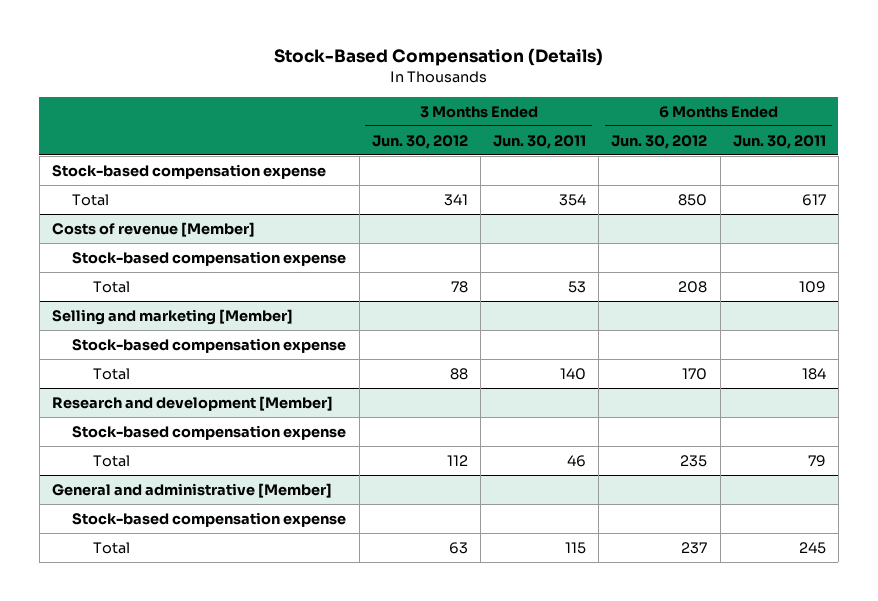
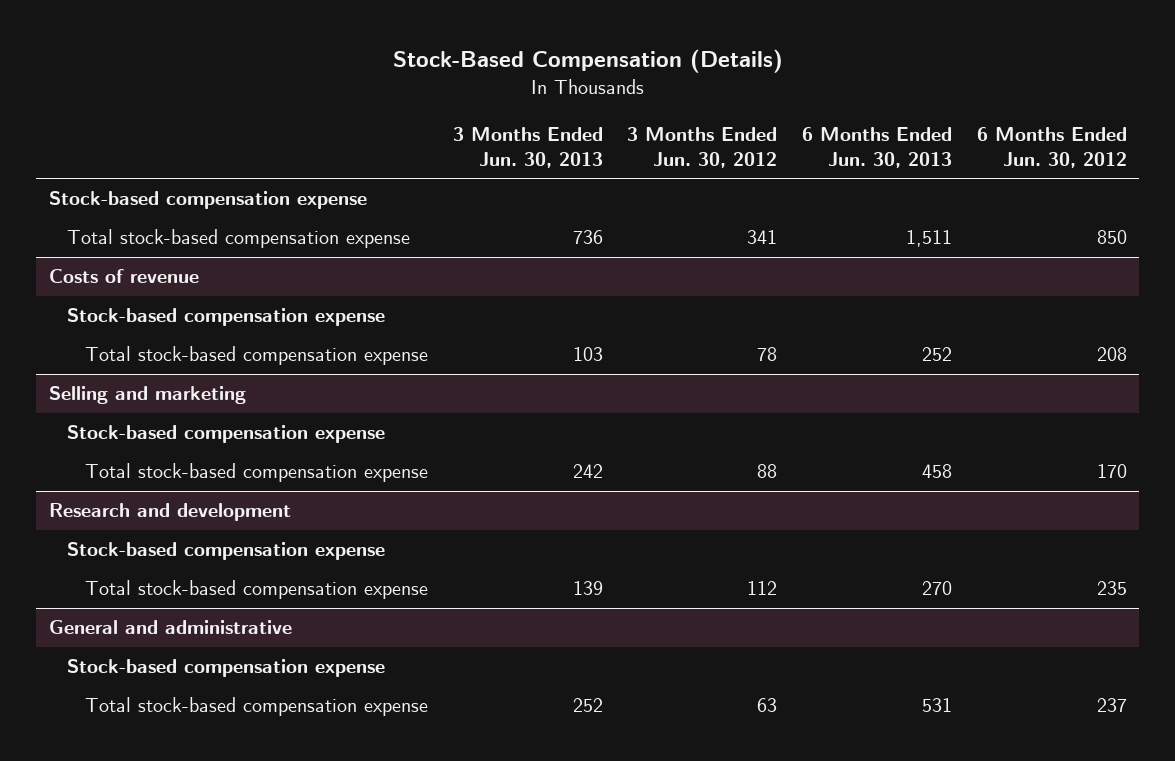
- | 3 Months Ended Jun. 30, 2012 | 3 Months Ended Jun. 30, 2011 | 6 Months Ended Jun. 30, 2012 | 6 Months Ended Jun. 30, 2011
+ | 3 Months Ended Jun. 30, 2013 | 3 Months Ended Jun. 30, 2012 | 6 Months Ended Jun. 30, 2013 | 6 Months Ended Jun. 30, 2012
- Total | 341 | 354 | 850 | 617
- Costs of revenue [Member]
+ Total stock-based compensation expense | 736 | 341 | 1,511 | 850
+ Costs of revenue
- Total | 78 | 53 | 208 | 109
- Selling and marketing [Member]
+ Total stock-based compensation expense | 103 | 78 | 252 | 208
+ Selling and marketing
- Total | 88 | 140 | 170 | 184
- Research and development [Member]
+ Total stock-based compensation expense | 242 | 88 | 458 | 170
+ Research and development
- Total | 112 | 46 | 235 | 79
- General and administrative [Member]
+ Total stock-based compensation expense | 139 | 112 | 270 | 235
+ General and administrative
- Total | 63 | 115 | 237 | 245
+ Total stock-based compensation expense | 252 | 63 | 531 | 237

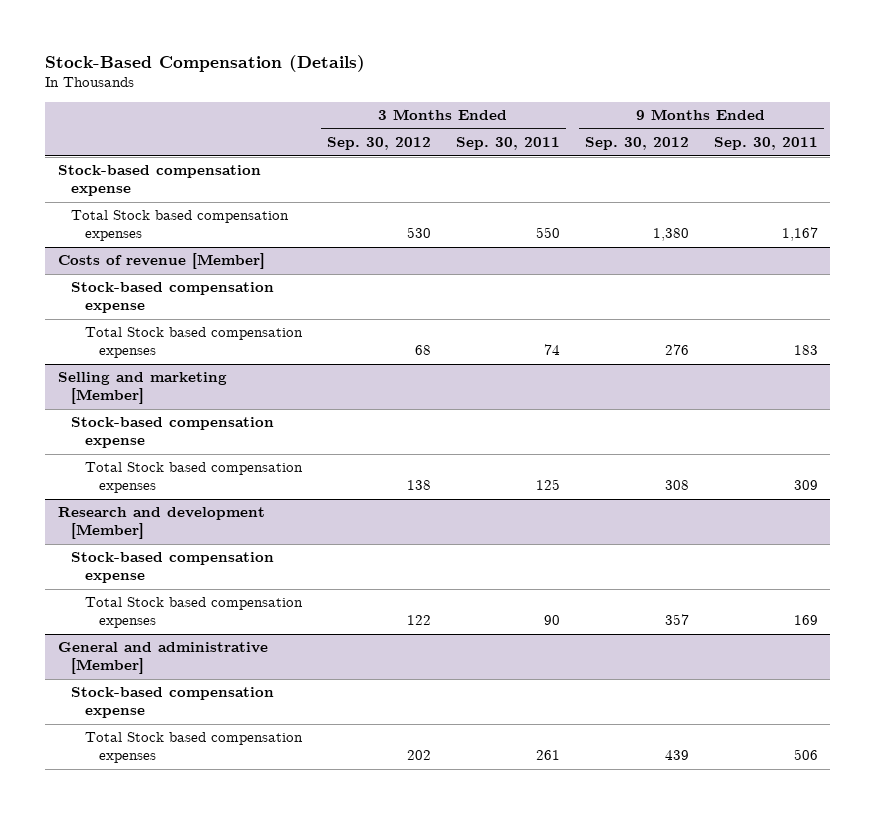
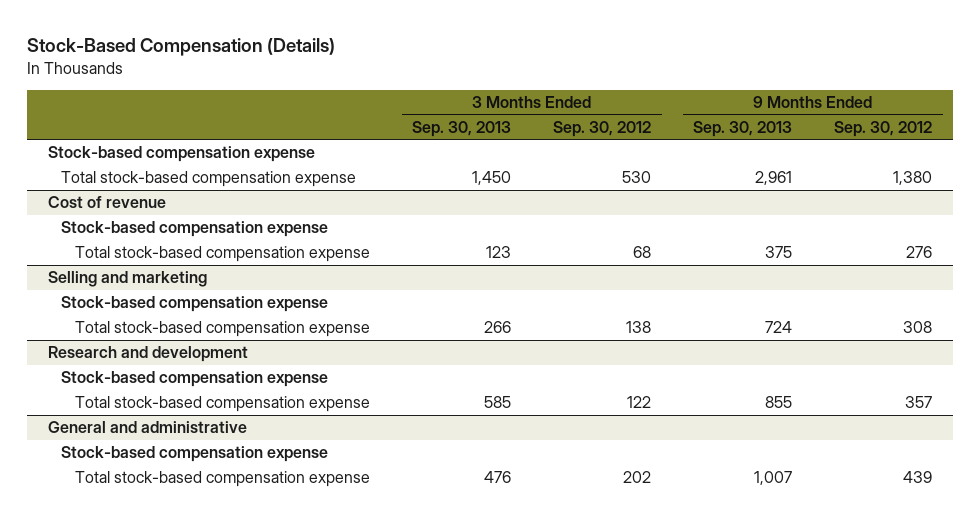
- | 3 Months Ended Sep. 30, 2012 | 3 Months Ended Sep. 30, 2011 | 9 Months Ended Sep. 30, 2012 | 9 Months Ended Sep. 30, 2011
+ | 3 Months Ended Sep. 30, 2013 | 3 Months Ended Sep. 30, 2012 | 9 Months Ended Sep. 30, 2013 | 9 Months Ended Sep. 30, 2012
- Total Stock based compensation expenses | 530 | 550 | 1,380 | 1,167
- Costs of revenue [Member]
+ Total stock-based compensation expense | 1,450 | 530 | 2,961 | 1,380
+ Cost of revenue
- Total Stock based compensation expenses | 68 | 74 | 276 | 183
- Selling and marketing [Member]
+ Total stock-based compensation expense | 123 | 68 | 375 | 276
+ Selling and marketing
- Total Stock based compensation expenses | 138 | 125 | 308 | 309
- Research and development [Member]
+ Total stock-based compensation expense | 266 | 138 | 724 | 308
+ Research and development
- Total Stock based compensation expenses | 122 | 90 | 357 | 169
- General and administrative [Member]
+ Total stock-based compensation expense | 585 | 122 | 855 | 357
+ General and administrative
- Total Stock based compensation expenses | 202 | 261 | 439 | 506
+ Total stock-based compensation expense | 476 | 202 | 1,007 | 439

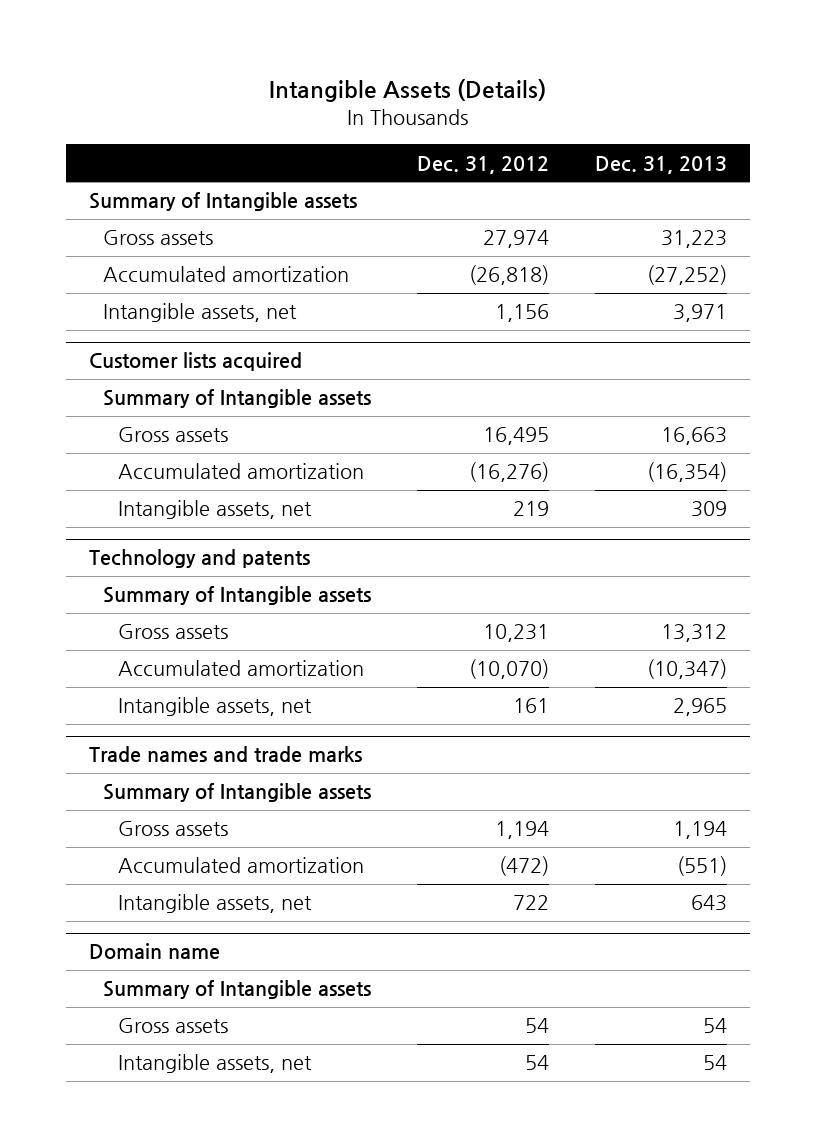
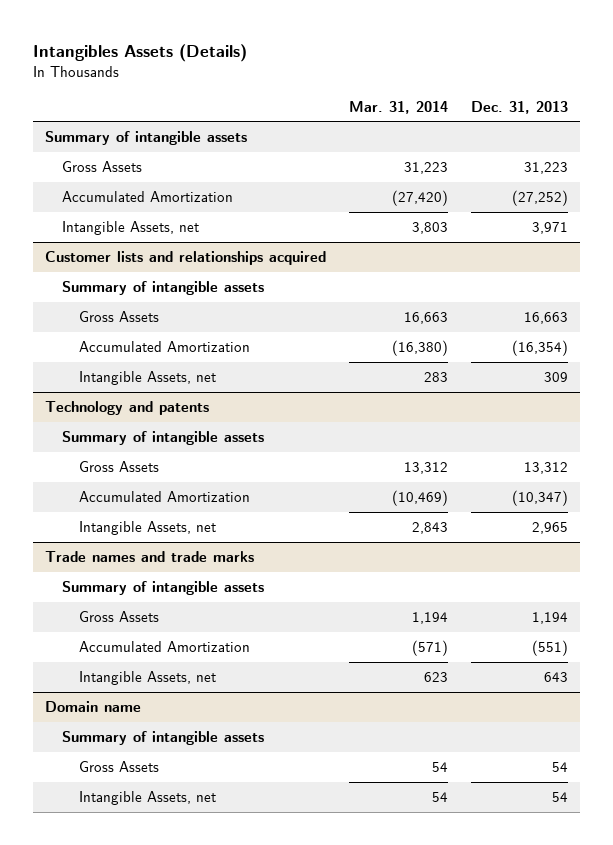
- Intangible Assets (Details)
+ Intangibles Assets (Details)
- | Dec. 31, 2012 | Dec. 31, 2013
+ | Mar. 31, 2014 | Dec. 31, 2013
- Summary of Intangible assets
- Gross assets | 27,974 | 31,223
- Accumulated amortization | (26,818) | (27,252)
- Intangible assets, net | 1,156 | 3,971
- Customer lists acquired
- Summary of Intangible assets
- Gross assets | 16,495 | 16,663
- Accumulated amortization | (16,276) | (16,354)
- Intangible assets, net | 219 | 309
+ Summary of intangible assets
+ Gross Assets | 31,223 | 31,223
+ Accumulated Amortization | (27,420) | (27,252)
+ Intangible Assets, net | 3,803 | 3,971
+ Customer lists and relationships acquired
+ Summary of intangible assets
+ Gross Assets | 16,663 | 16,663
+ Accumulated Amortization | (16,380) | (16,354)
+ Intangible Assets, net | 283 | 309
@ Technology and patents
- Summary of Intangible assets
- Gross assets | 10,231 | 13,312
- Accumulated amortization | (10,070) | (10,347)
- Intangible assets, net | 161 | 2,965
+ Summary of intangible assets
+ Gross Assets | 13,312 | 13,312
+ Accumulated Amortization | (10,469) | (10,347)
+ Intangible Assets, net | 2,843 | 2,965
@ Trade names and trade marks
- Summary of Intangible assets
- Gross assets | 1,194 | 1,194
- Accumulated amortization | (472) | (551)
- Intangible assets, net | 722 | 643
+ Summary of intangible assets
+ Gross Assets | 1,194 | 1,194
+ Accumulated Amortization | (571) | (551)
+ Intangible Assets, net | 623 | 643
@ Domain name
- Summary of Intangible assets
- Gross assets | 54 | 54
- Intangible assets, net | 54 | 54
+ Summary of intangible assets
+ Gross Assets | 54 | 54
+ Intangible Assets, net | 54 | 54

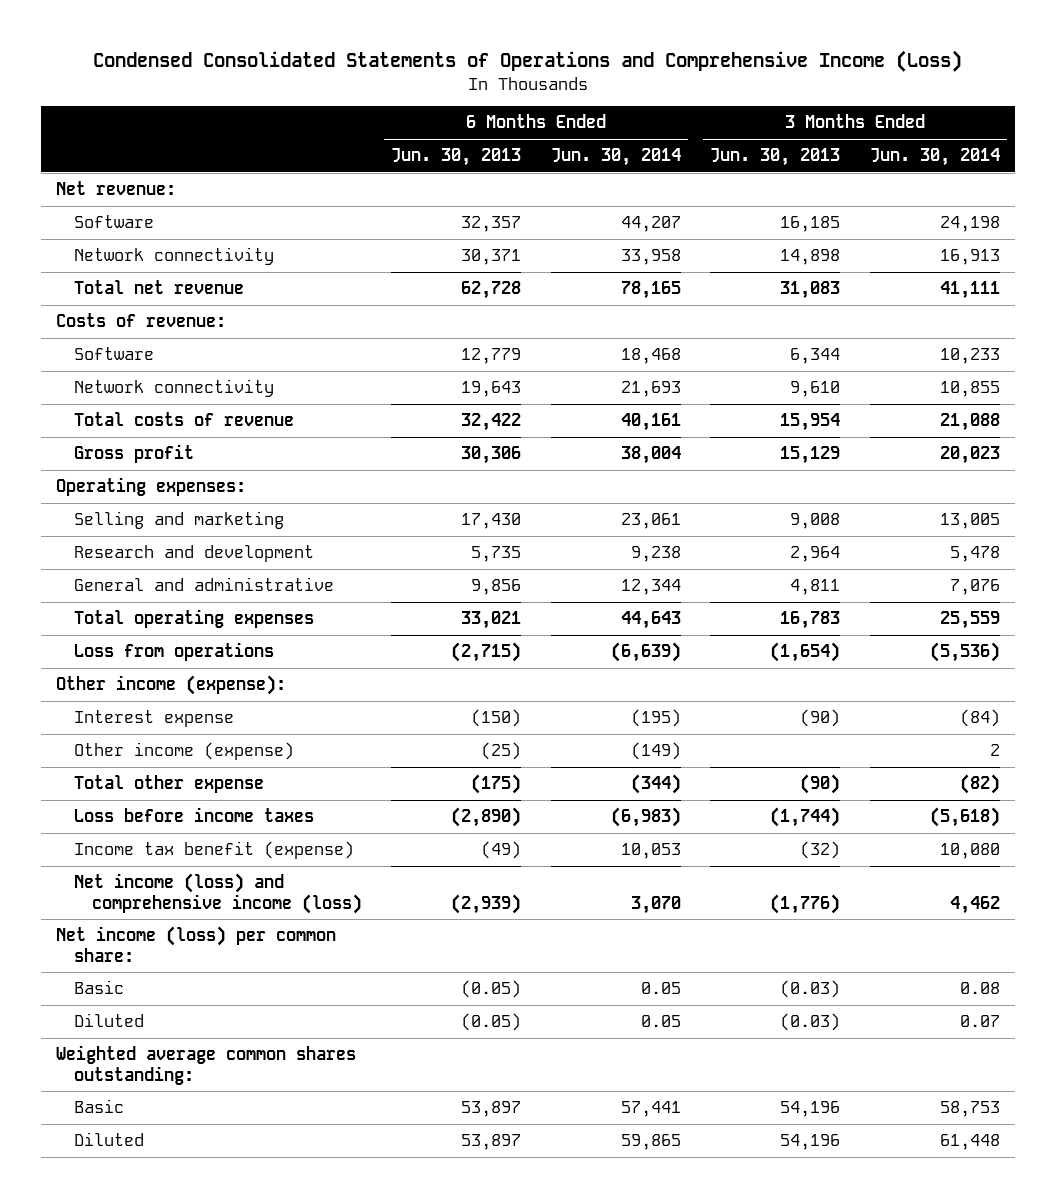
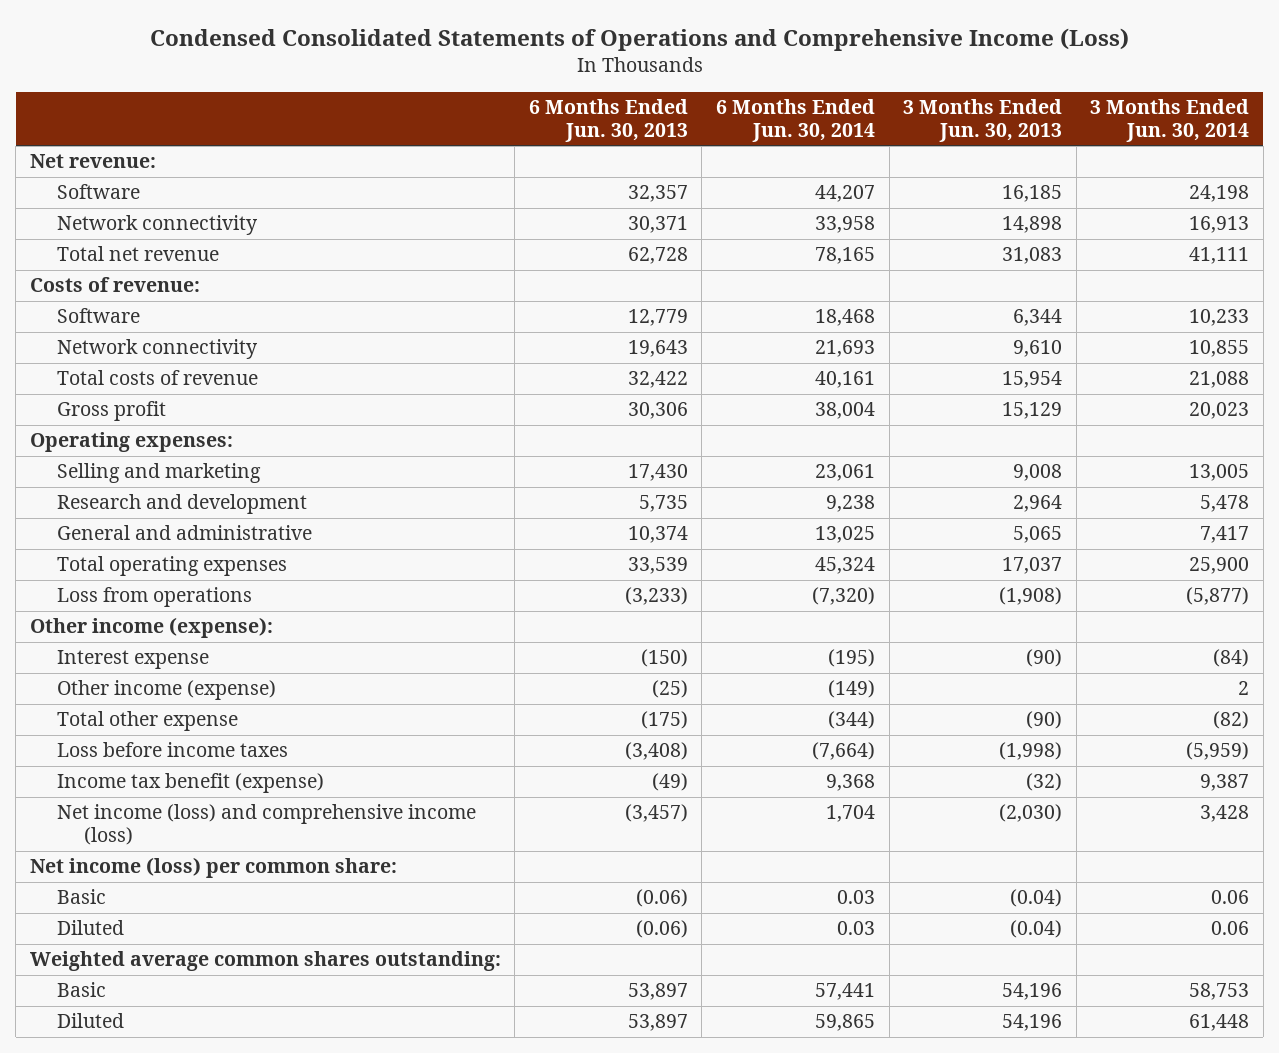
- General and administrative | 9,856 | 12,344 | 4,811 | 7,076
- Total operating expenses | 33,021 | 44,643 | 16,783 | 25,559
- Loss from operations | (2,715) | (6,639) | (1,654) | (5,536)
+ General and administrative | 10,374 | 13,025 | 5,065 | 7,417
+ Total operating expenses | 33,539 | 45,324 | 17,037 | 25,900
+ Loss from operations | (3,233) | (7,320) | (1,908) | (5,877)
- Loss before income taxes | (2,890) | (6,983) | (1,744) | (5,618)
- Income tax benefit (expense) | (49) | 10,053 | (32) | 10,080
- Net income (loss) and comprehensive income (loss) | (2,939) | 3,070 | (1,776) | 4,462
+ Loss before income taxes | (3,408) | (7,664) | (1,998) | (5,959)
+ Income tax benefit (expense) | (49) | 9,368 | (32) | 9,387
+ Net income (loss) and comprehensive income (loss) | (3,457) | 1,704 | (2,030) | 3,428
- Basic | (0.05) | 0.05 | (0.03) | 0.08
- Diluted | (0.05) | 0.05 | (0.03) | 0.07
+ Basic | (0.06) | 0.03 | (0.04) | 0.06
+ Diluted | (0.06) | 0.03 | (0.04) | 0.06

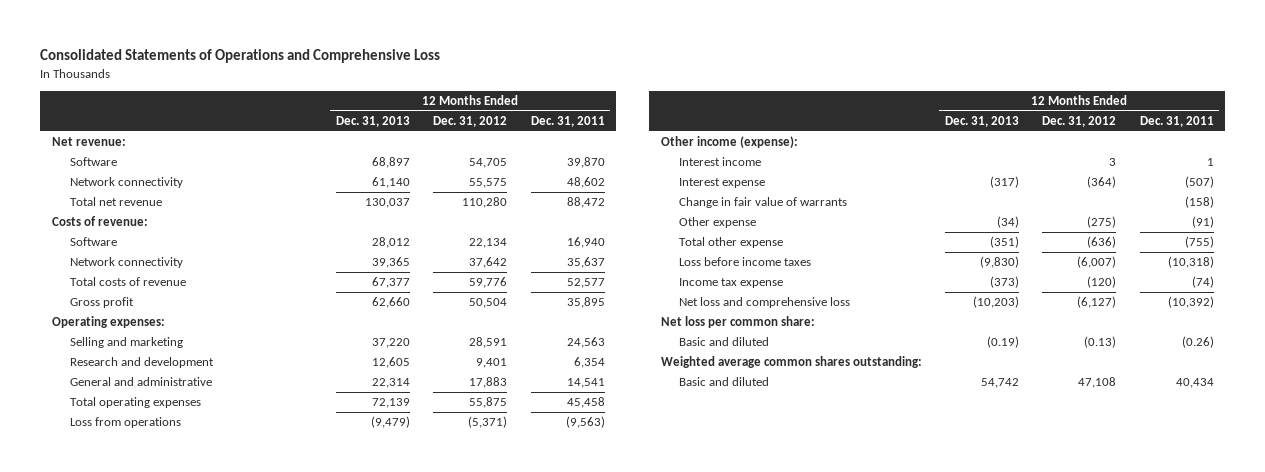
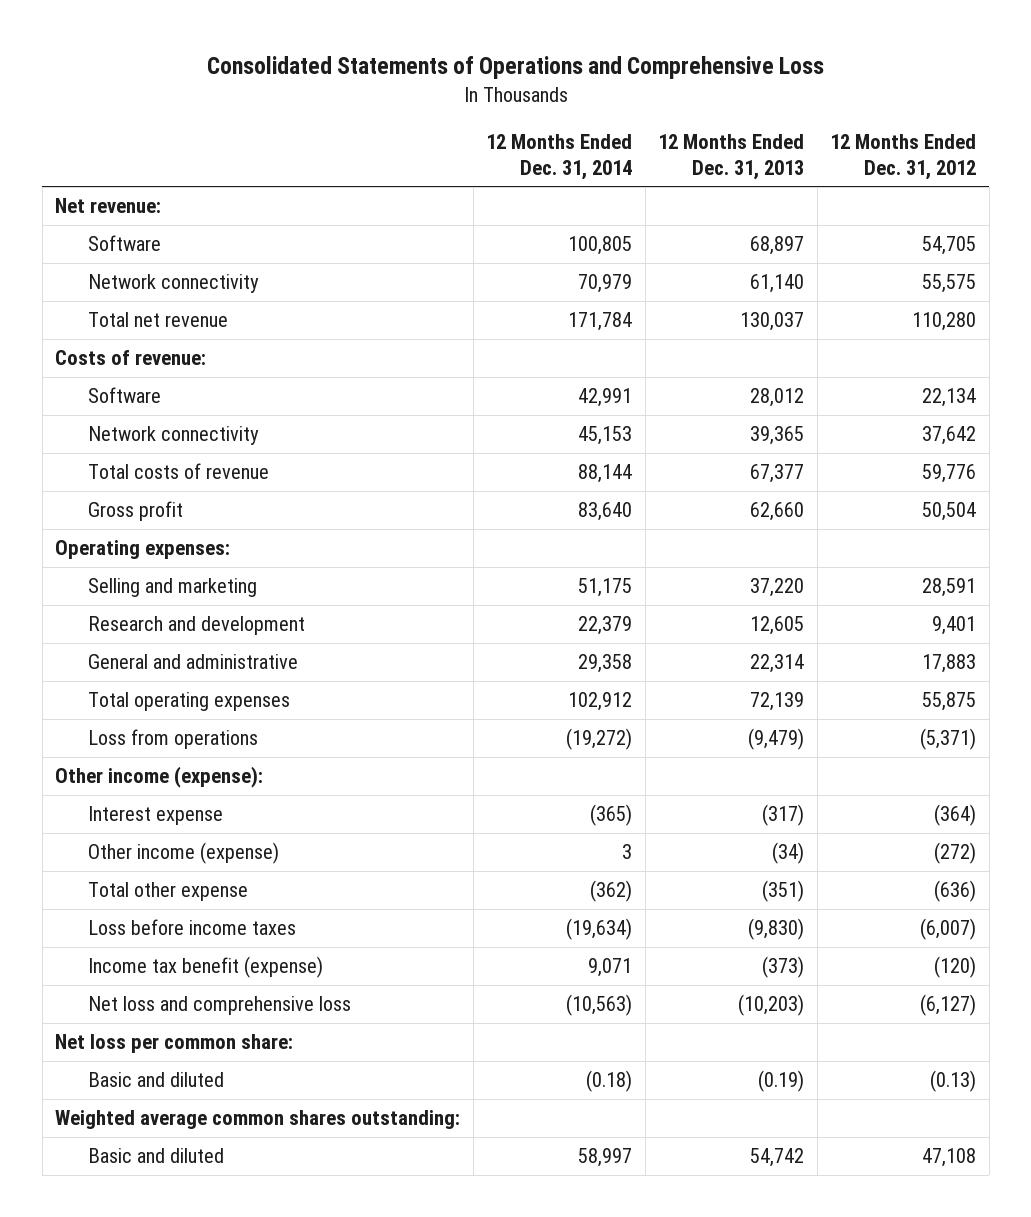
- | 12 Months Ended Dec. 31, 2013 | 12 Months Ended Dec. 31, 2012 | 12 Months Ended Dec. 31, 2011
+ | 12 Months Ended Dec. 31, 2014 | 12 Months Ended Dec. 31, 2013 | 12 Months Ended Dec. 31, 2012
- Interest income | | 3 | 1
- Change in fair value of warrants | | | (158)
- Other expense | (34) | (275) | (91)
+ Other income (expense) | 3 | (34) | (272)
- Income tax expense | (373) | (120) | (74)
+ Income tax benefit (expense) | 9,071 | (373) | (120)

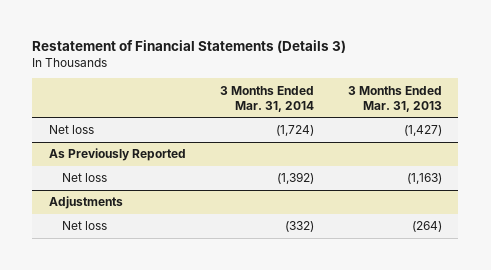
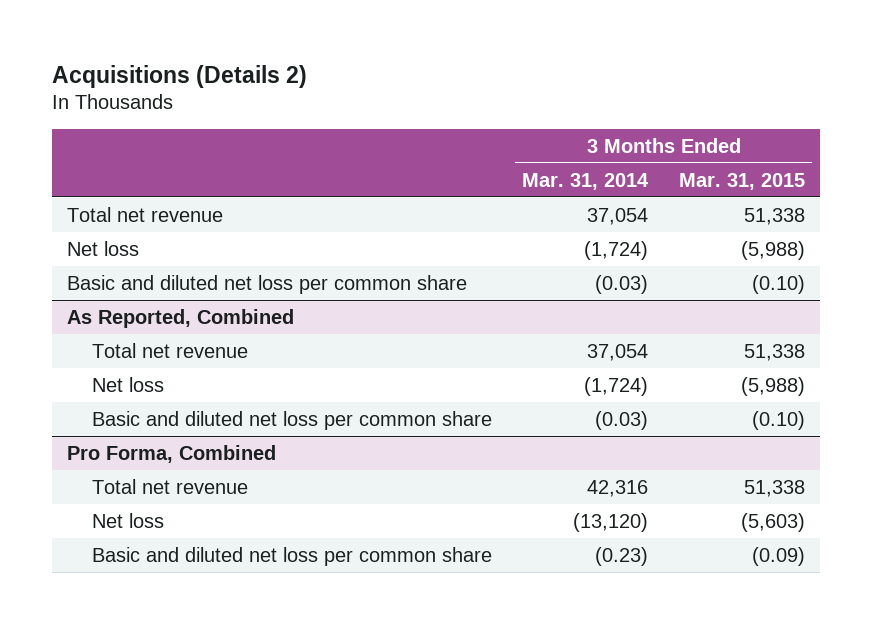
- Restatement of Financial Statements (Details 3)
+ Acquisitions (Details 2)
- | 3 Months Ended Mar. 31, 2014 | 3 Months Ended Mar. 31, 2013
+ | 3 Months Ended Mar. 31, 2014 | 3 Months Ended Mar. 31, 2015
+ Total net revenue | 37,054 | 51,338
- As Previously Reported
- Net loss | (1,392) | (1,163)
- Adjustments
- Net loss | (332) | (264)
+ Basic and diluted net loss per common share | (0.03) | (0.10)
+ As Reported, Combined
+ Total net revenue | 37,054 | 51,338
+ Net loss | (1,724) | (5,988)
+ Basic and diluted net loss per common share | (0.03) | (0.10)
+ Pro Forma, Combined
+ Total net revenue | 42,316 | 51,338
+ Net loss | (13,120) | (5,603)
+ Basic and diluted net loss per common share | (0.23) | (0.09)

